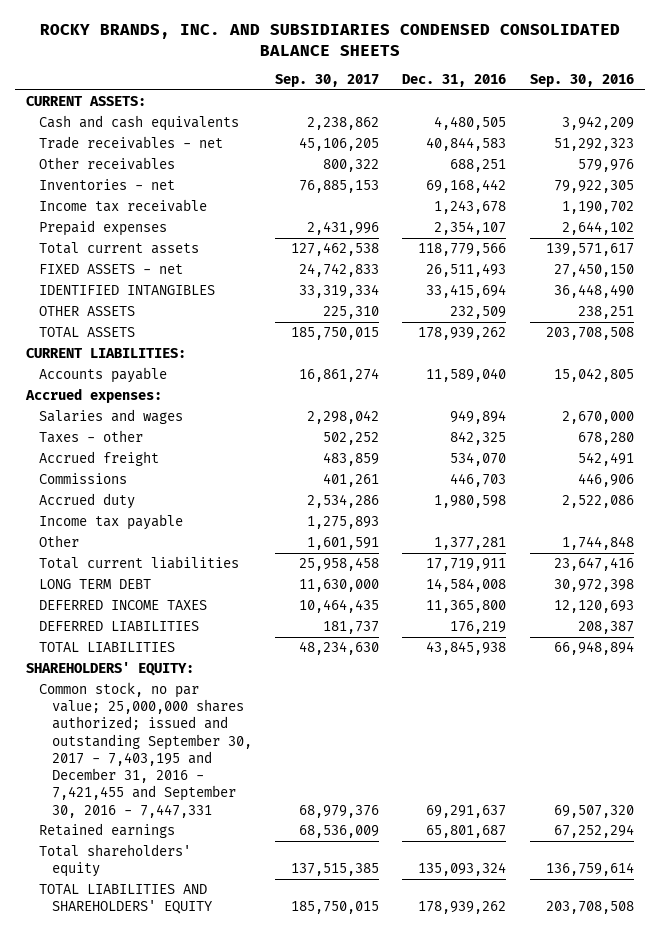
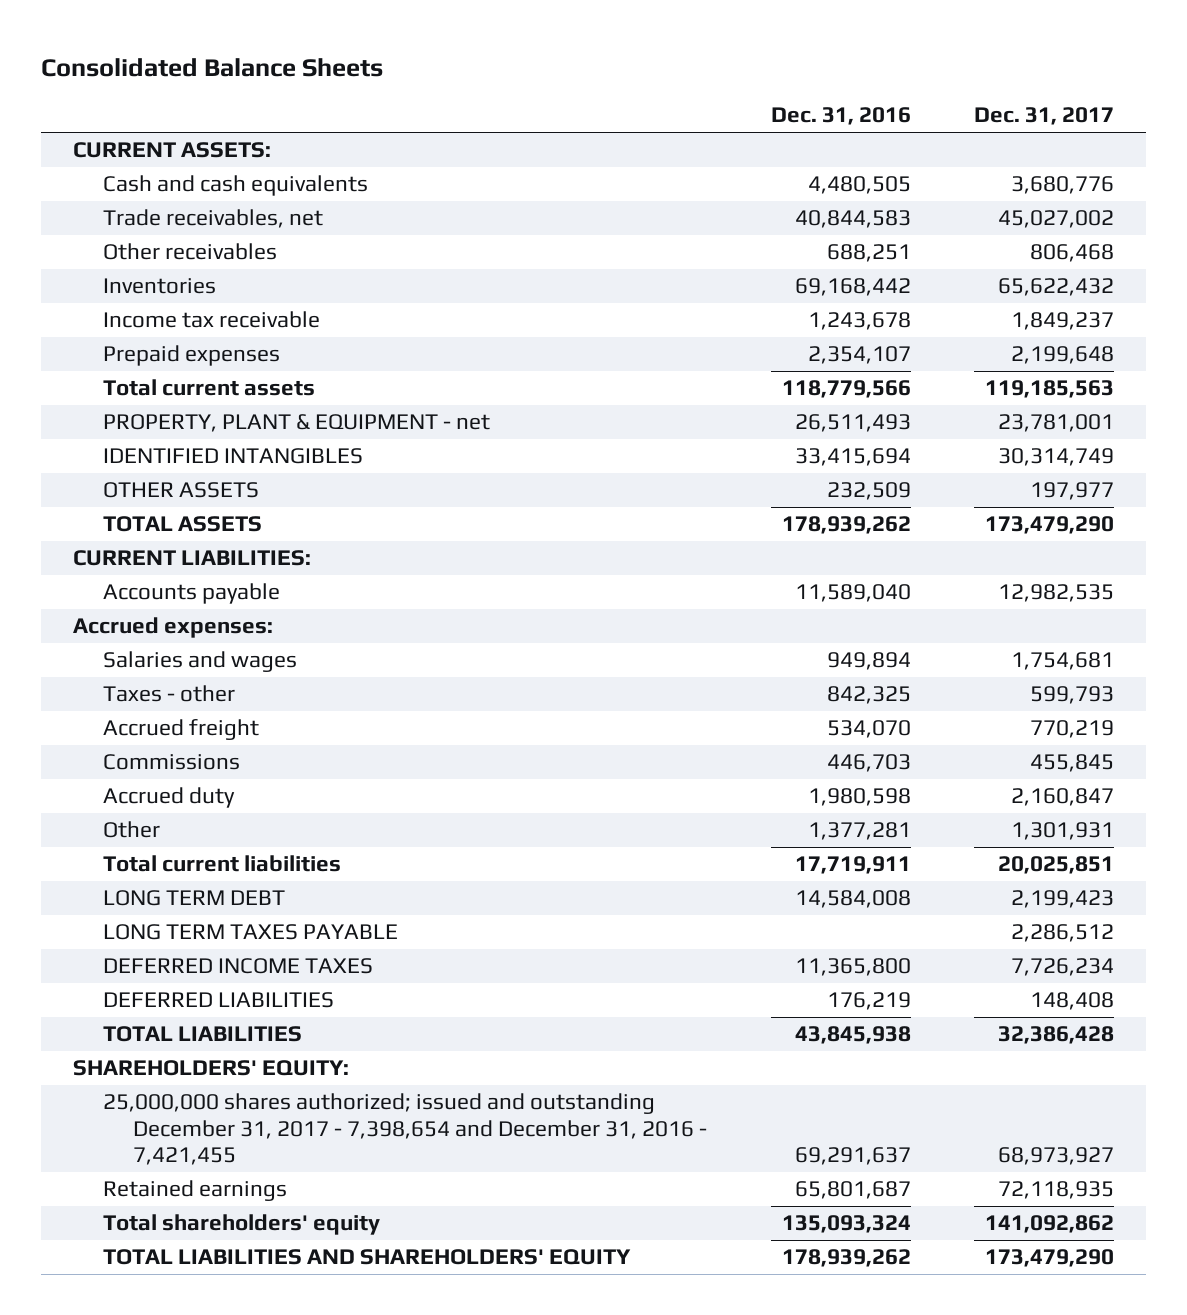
- ROCKY BRANDS, INC. AND SUBSIDIARIES CONDENSED CONSOLIDATED BALANCE SHEETS
+ Consolidated Balance Sheets
- | Sep. 30, 2017 | Dec. 31, 2016 | Sep. 30, 2016
+ | Dec. 31, 2016 | Dec. 31, 2017
- Trade receivables - net | 45,106,205 | 40,844,583 | 51,292,323
+ Trade receivables, net | 40,844,583 | 45,027,002
- Inventories - net | 76,885,153 | 69,168,442 | 79,922,305
+ Inventories | 69,168,442 | 65,622,432
- FIXED ASSETS - net | 24,742,833 | 26,511,493 | 27,450,150
+ PROPERTY, PLANT & EQUIPMENT - net | 26,511,493 | 23,781,001
- Income tax payable | 1,275,893 | |
+ LONG TERM TAXES PAYABLE | | 2,286,512
- Common stock, no par value; 25,000,000 shares authorized; issued and outstanding September 30, 2017 - 7,403,195 and December 31, 2016 - 7,421,455 and September 30, 2016 - 7,447,331 | 68,979,376 | 69,291,637 | 69,507,320
+ 25,000,000 shares authorized; issued and outstanding December 31, 2017 - 7,398,654 and December 31, 2016 - 7,421,455 | 69,291,637 | 68,973,927

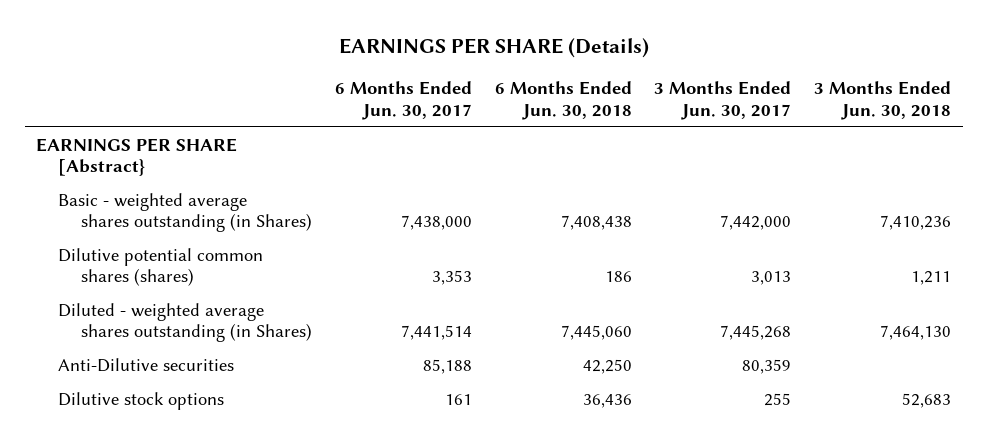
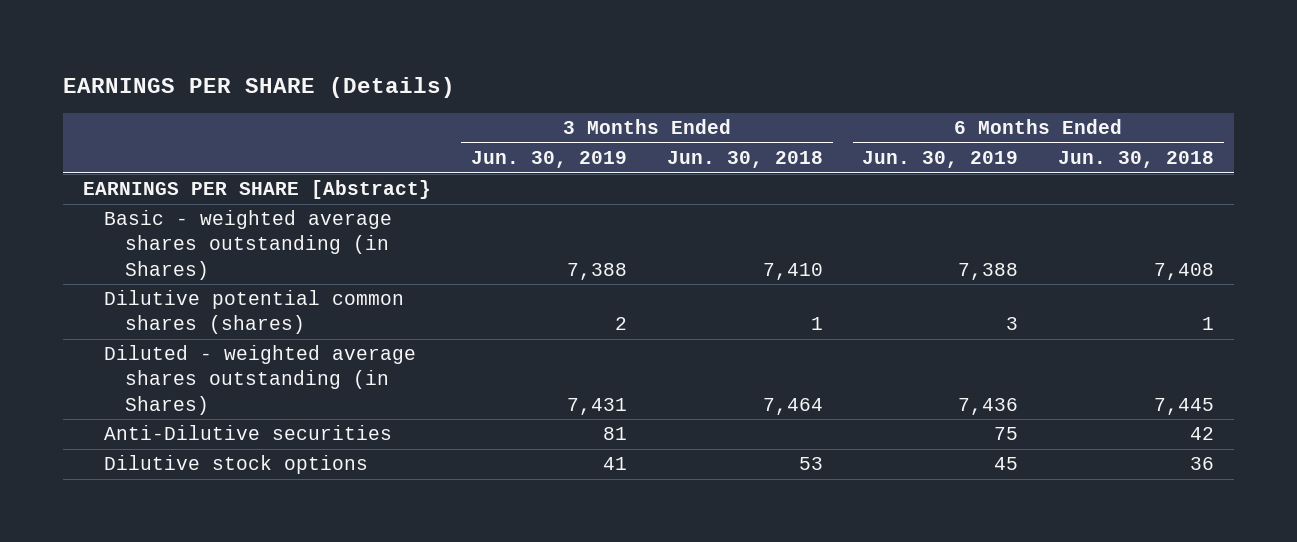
- | 6 Months Ended Jun. 30, 2017 | 6 Months Ended Jun. 30, 2018 | 3 Months Ended Jun. 30, 2017 | 3 Months Ended Jun. 30, 2018
+ | 3 Months Ended Jun. 30, 2019 | 3 Months Ended Jun. 30, 2018 | 6 Months Ended Jun. 30, 2019 | 6 Months Ended Jun. 30, 2018
- Basic - weighted average shares outstanding (in Shares) | 7,438,000 | 7,408,438 | 7,442,000 | 7,410,236
- Dilutive potential common shares (shares) | 3,353 | 186 | 3,013 | 1,211
- Diluted - weighted average shares outstanding (in Shares) | 7,441,514 | 7,445,060 | 7,445,268 | 7,464,130
- Anti-Dilutive securities | 85,188 | 42,250 | 80,359 |
- Dilutive stock options | 161 | 36,436 | 255 | 52,683
+ Basic - weighted average shares outstanding (in Shares) | 7,388 | 7,410 | 7,388 | 7,408
+ Dilutive potential common shares (shares) | 2 | 1 | 3 | 1
+ Diluted - weighted average shares outstanding (in Shares) | 7,431 | 7,464 | 7,436 | 7,445
+ Anti-Dilutive securities | 81 | | 75 | 42
+ Dilutive stock options | 41 | 53 | 45 | 36

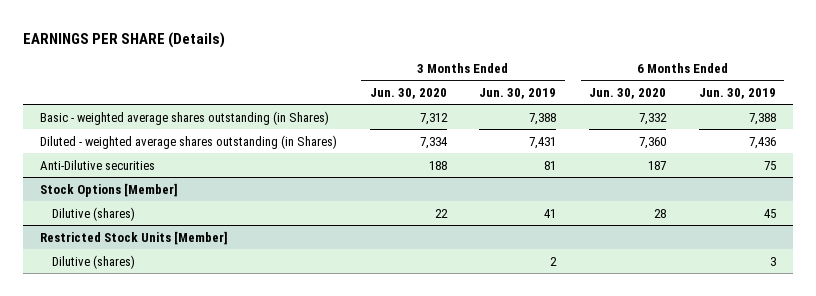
- | 3 Months Ended Jun. 30, 2019 | 3 Months Ended Jun. 30, 2018 | 6 Months Ended Jun. 30, 2019 | 6 Months Ended Jun. 30, 2018
+ | 3 Months Ended Jun. 30, 2020 | 3 Months Ended Jun. 30, 2019 | 6 Months Ended Jun. 30, 2020 | 6 Months Ended Jun. 30, 2019
- EARNINGS PER SHARE [Abstract}
- Dilutive potential common shares (shares) | 2 | 1 | 3 | 1
- Dilutive stock options | 41 | 53 | 45 | 36
+ Stock Options [Member]
+ Dilutive (shares) | 22 | 41 | 28 | 45
+ Restricted Stock Units [Member]
+ Dilutive (shares) | | 2 | | 3

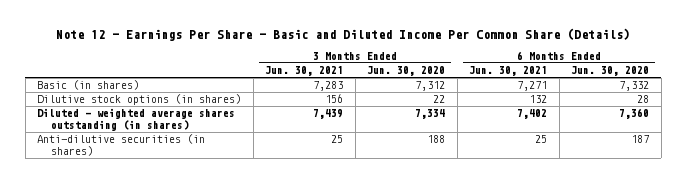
- EARNINGS PER SHARE (Details)
+ Note 12 - Earnings Per Share - Basic and Diluted Income Per Common Share (Details)
- | 3 Months Ended Jun. 30, 2020 | 3 Months Ended Jun. 30, 2019 | 6 Months Ended Jun. 30, 2020 | 6 Months Ended Jun. 30, 2019
+ | 3 Months Ended Jun. 30, 2021 | 3 Months Ended Jun. 30, 2020 | 6 Months Ended Jun. 30, 2021 | 6 Months Ended Jun. 30, 2020
- Basic - weighted average shares outstanding (in Shares) | 7,312 | 7,388 | 7,332 | 7,388
- Diluted - weighted average shares outstanding (in Shares) | 7,334 | 7,431 | 7,360 | 7,436
- Anti-Dilutive securities | 188 | 81 | 187 | 75
- Stock Options [Member]
- Dilutive (shares) | 22 | 41 | 28 | 45
- Restricted Stock Units [Member]
- Dilutive (shares) | | 2 | | 3
+ Basic (in shares) | 7,283 | 7,312 | 7,271 | 7,332
+ Dilutive stock options (in shares) | 156 | 22 | 132 | 28
+ Diluted - weighted average shares outstanding (in shares) | 7,439 | 7,334 | 7,402 | 7,360
+ Anti-dilutive securities (in shares) | 25 | 188 | 25 | 187

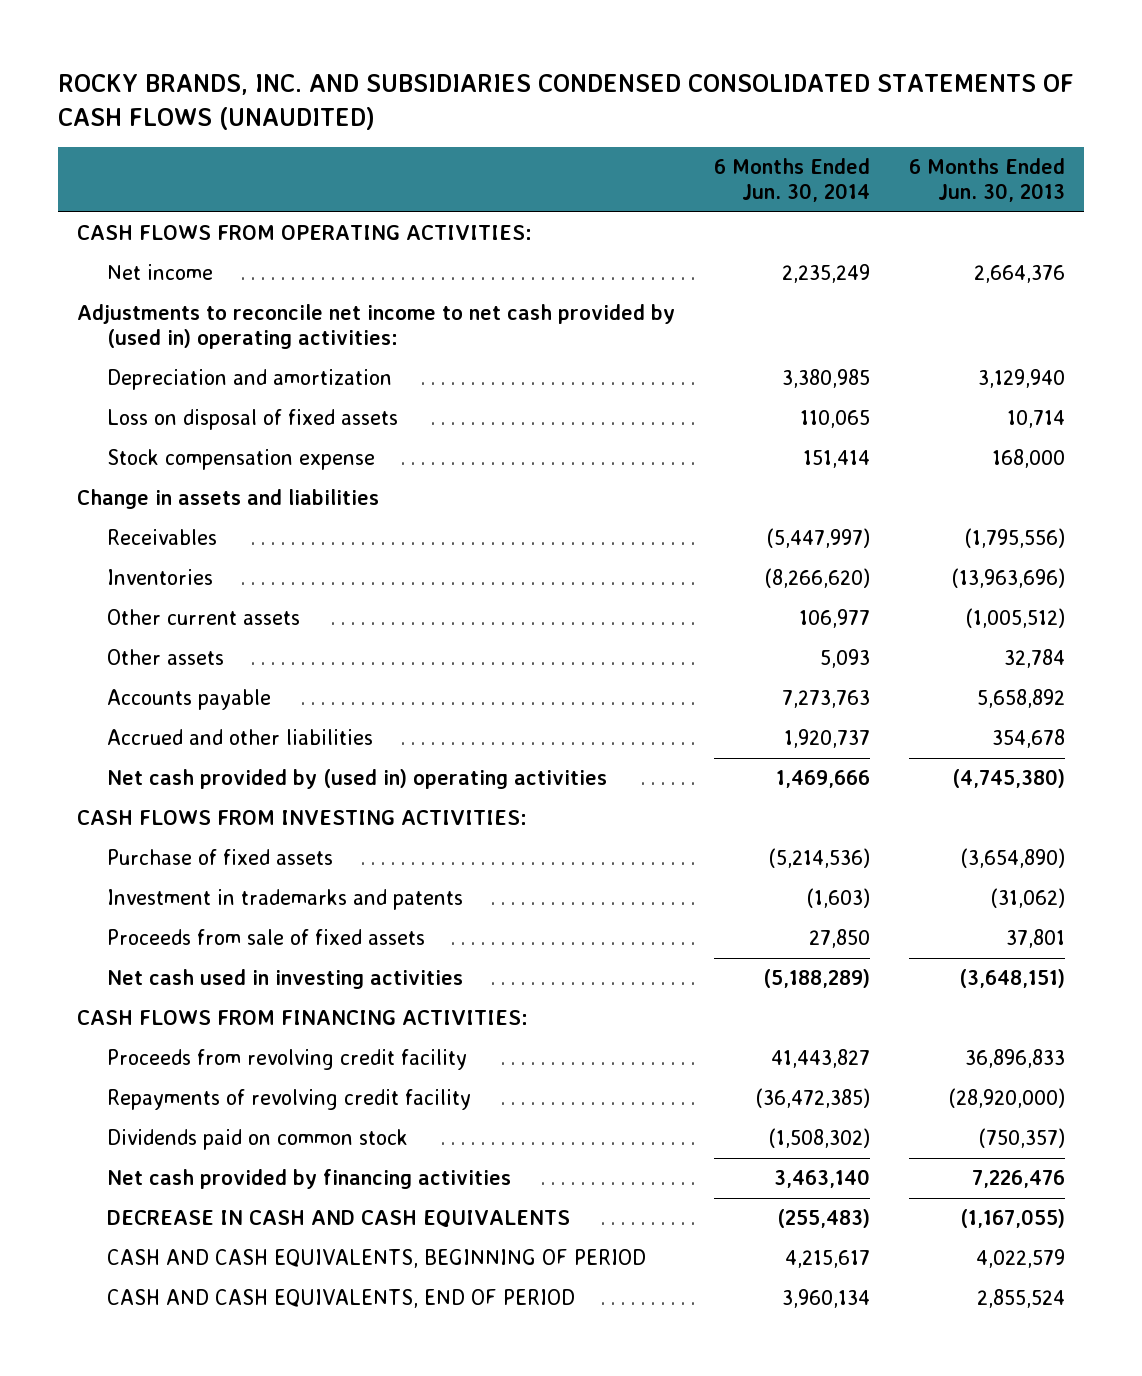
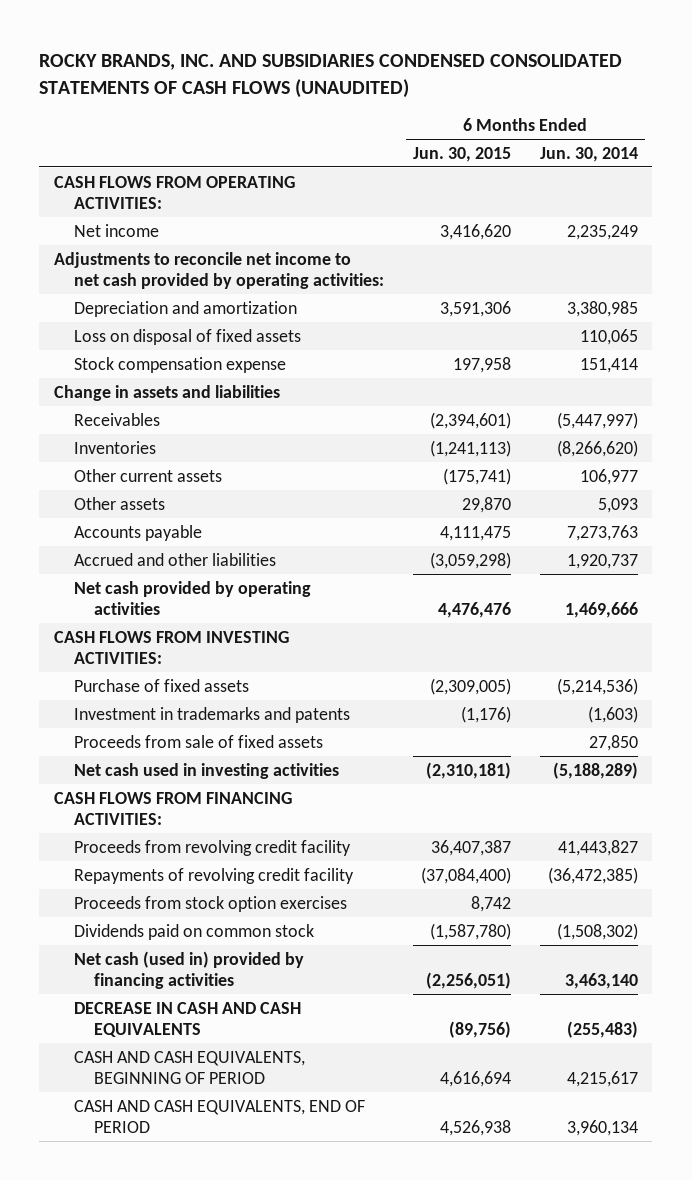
- | 6 Months Ended Jun. 30, 2014 | 6 Months Ended Jun. 30, 2013
+ | 6 Months Ended Jun. 30, 2015 | 6 Months Ended Jun. 30, 2014
- Adjustments to reconcile net income to net cash provided by (used in) operating activities:
+ Adjustments to reconcile net income to net cash provided by operating activities:
- Net cash provided by (used in) operating activities | 1,469,666 | (4,745,380)
+ Net cash provided by operating activities | 4,476,476 | 1,469,666
+ Proceeds from stock option exercises | 8,742 |
- Net cash provided by financing activities | 3,463,140 | 7,226,476
+ Net cash (used in) provided by financing activities | (2,256,051) | 3,463,140

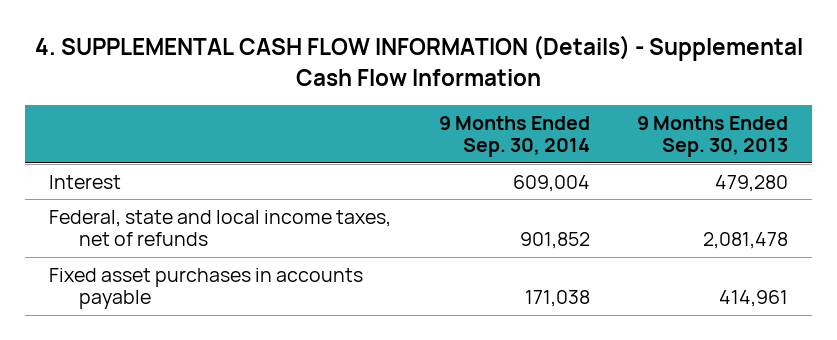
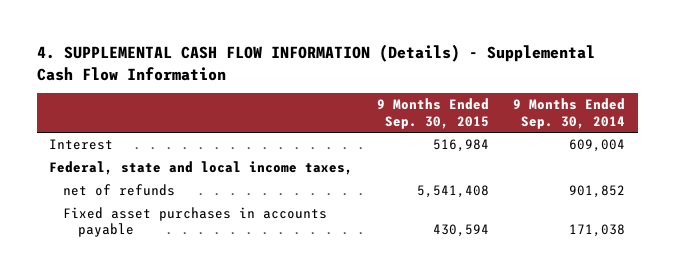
- | 9 Months Ended Sep. 30, 2014 | 9 Months Ended Sep. 30, 2013
+ | 9 Months Ended Sep. 30, 2015 | 9 Months Ended Sep. 30, 2014
- Federal, state and local income taxes, net of refunds | 901,852 | 2,081,478
+ Federal, state and local income taxes,
+ net of refunds | 5,541,408 | 901,852

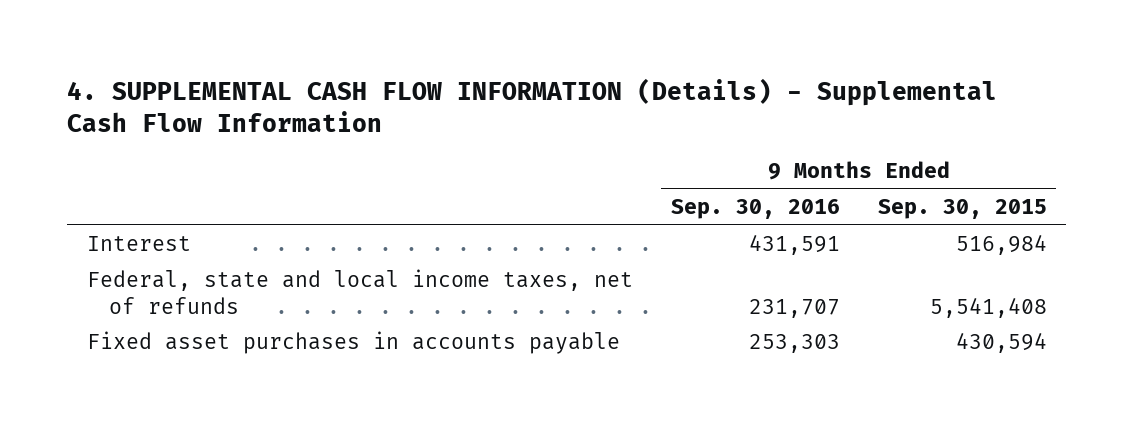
- | 9 Months Ended Sep. 30, 2015 | 9 Months Ended Sep. 30, 2014
+ | 9 Months Ended Sep. 30, 2016 | 9 Months Ended Sep. 30, 2015
- Federal, state and local income taxes,
- net of refunds | 5,541,408 | 901,852
+ Federal, state and local income taxes, net of refunds | 231,707 | 5,541,408

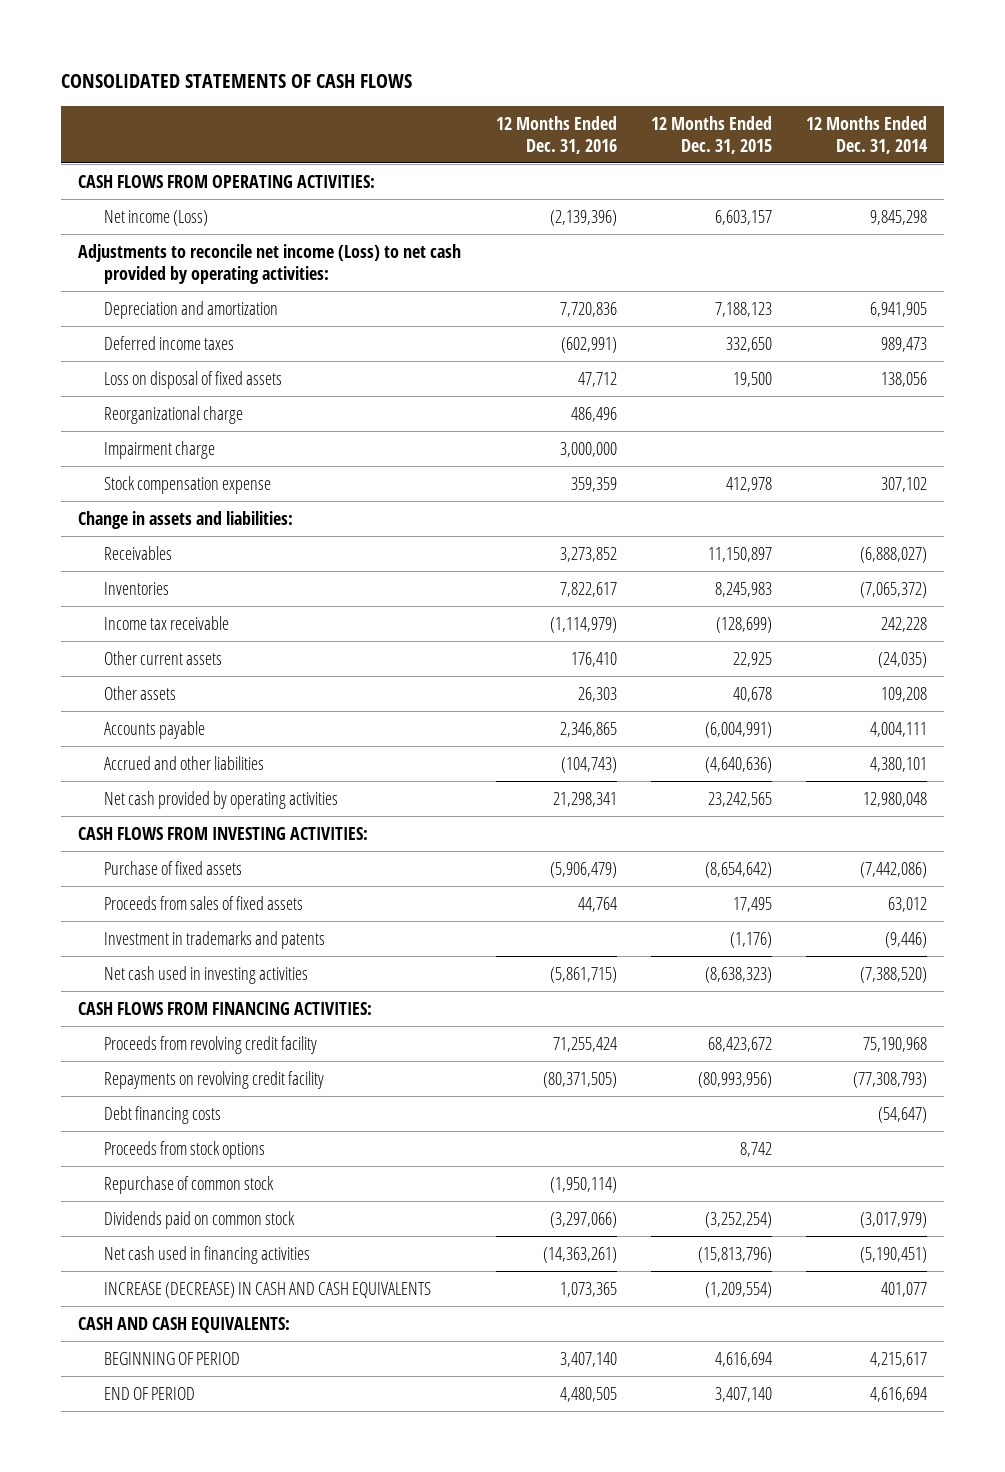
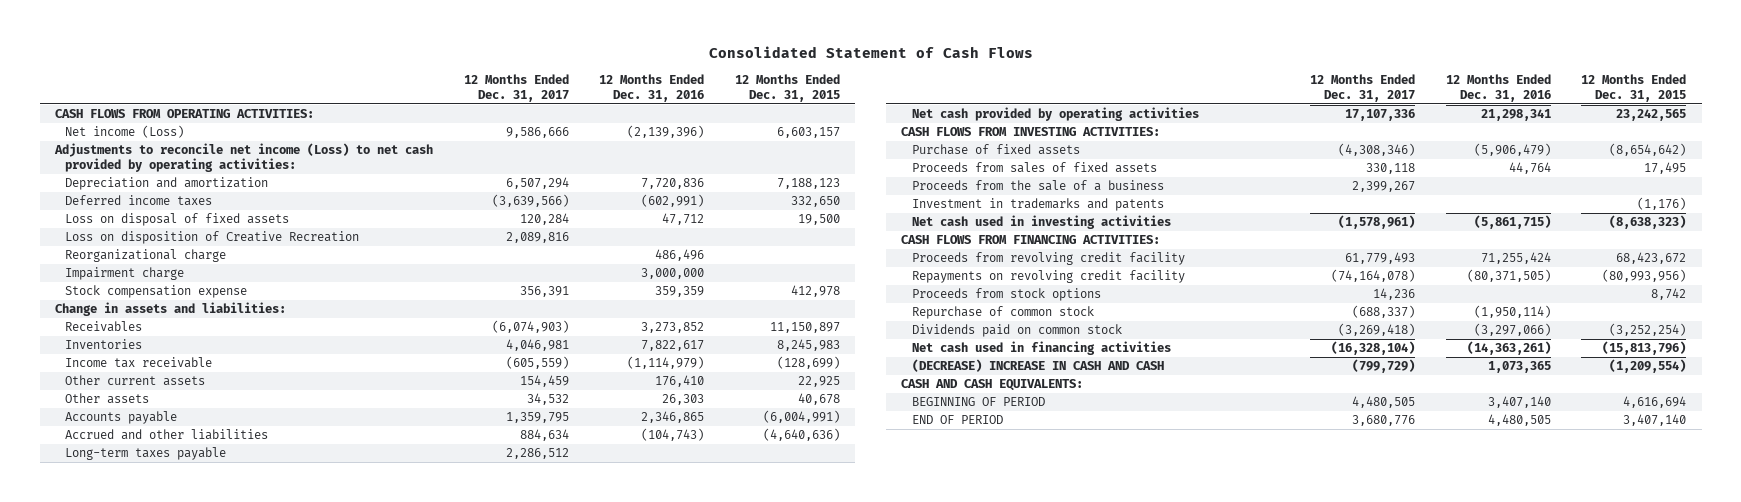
- CONSOLIDATED STATEMENTS OF CASH FLOWS
+ Consolidated Statement of Cash Flows
- | 12 Months Ended Dec. 31, 2016 | 12 Months Ended Dec. 31, 2015 | 12 Months Ended Dec. 31, 2014
+ | 12 Months Ended Dec. 31, 2017 | 12 Months Ended Dec. 31, 2016 | 12 Months Ended Dec. 31, 2015
+ Loss on disposition of Creative Recreation | 2,089,816 | |
+ Long-term taxes payable | 2,286,512 | |
+ Proceeds from the sale of a business | 2,399,267 | |
- Debt financing costs | | | (54,647)
- INCREASE (DECREASE) IN CASH AND CASH EQUIVALENTS | 1,073,365 | (1,209,554) | 401,077
+ (DECREASE) INCREASE IN CASH AND CASH | (799,729) | 1,073,365 | (1,209,554)

